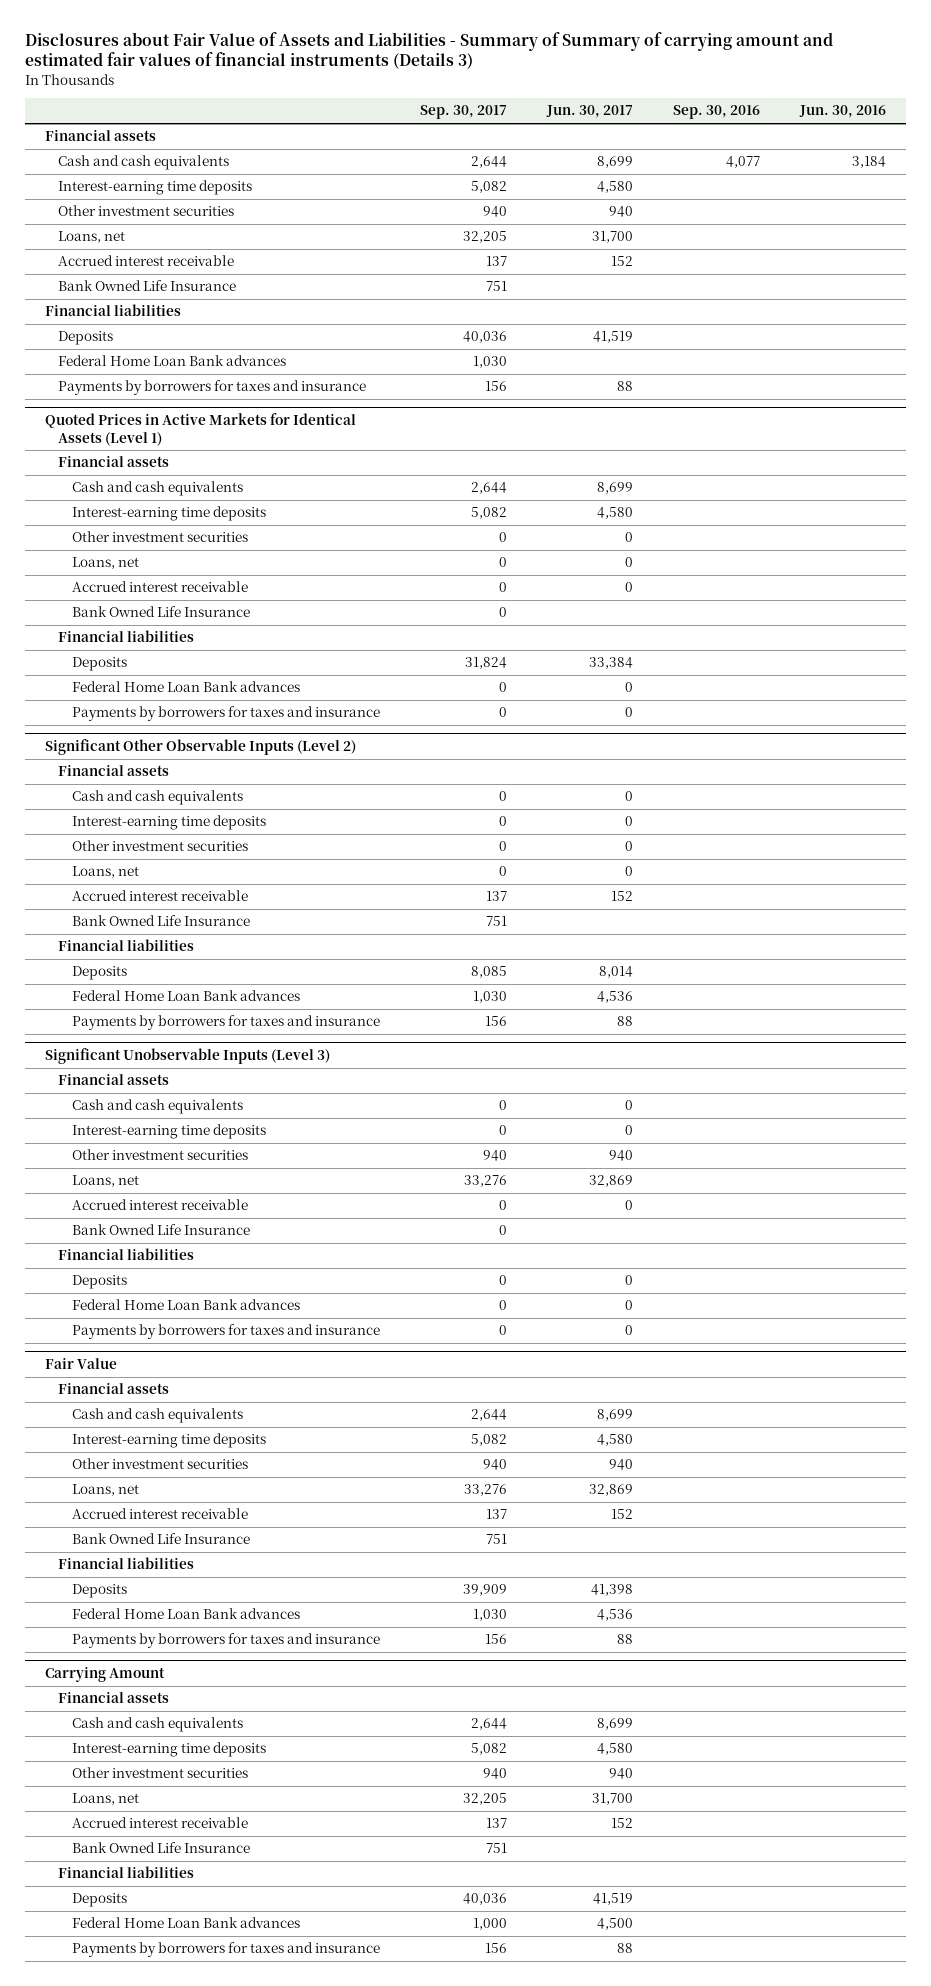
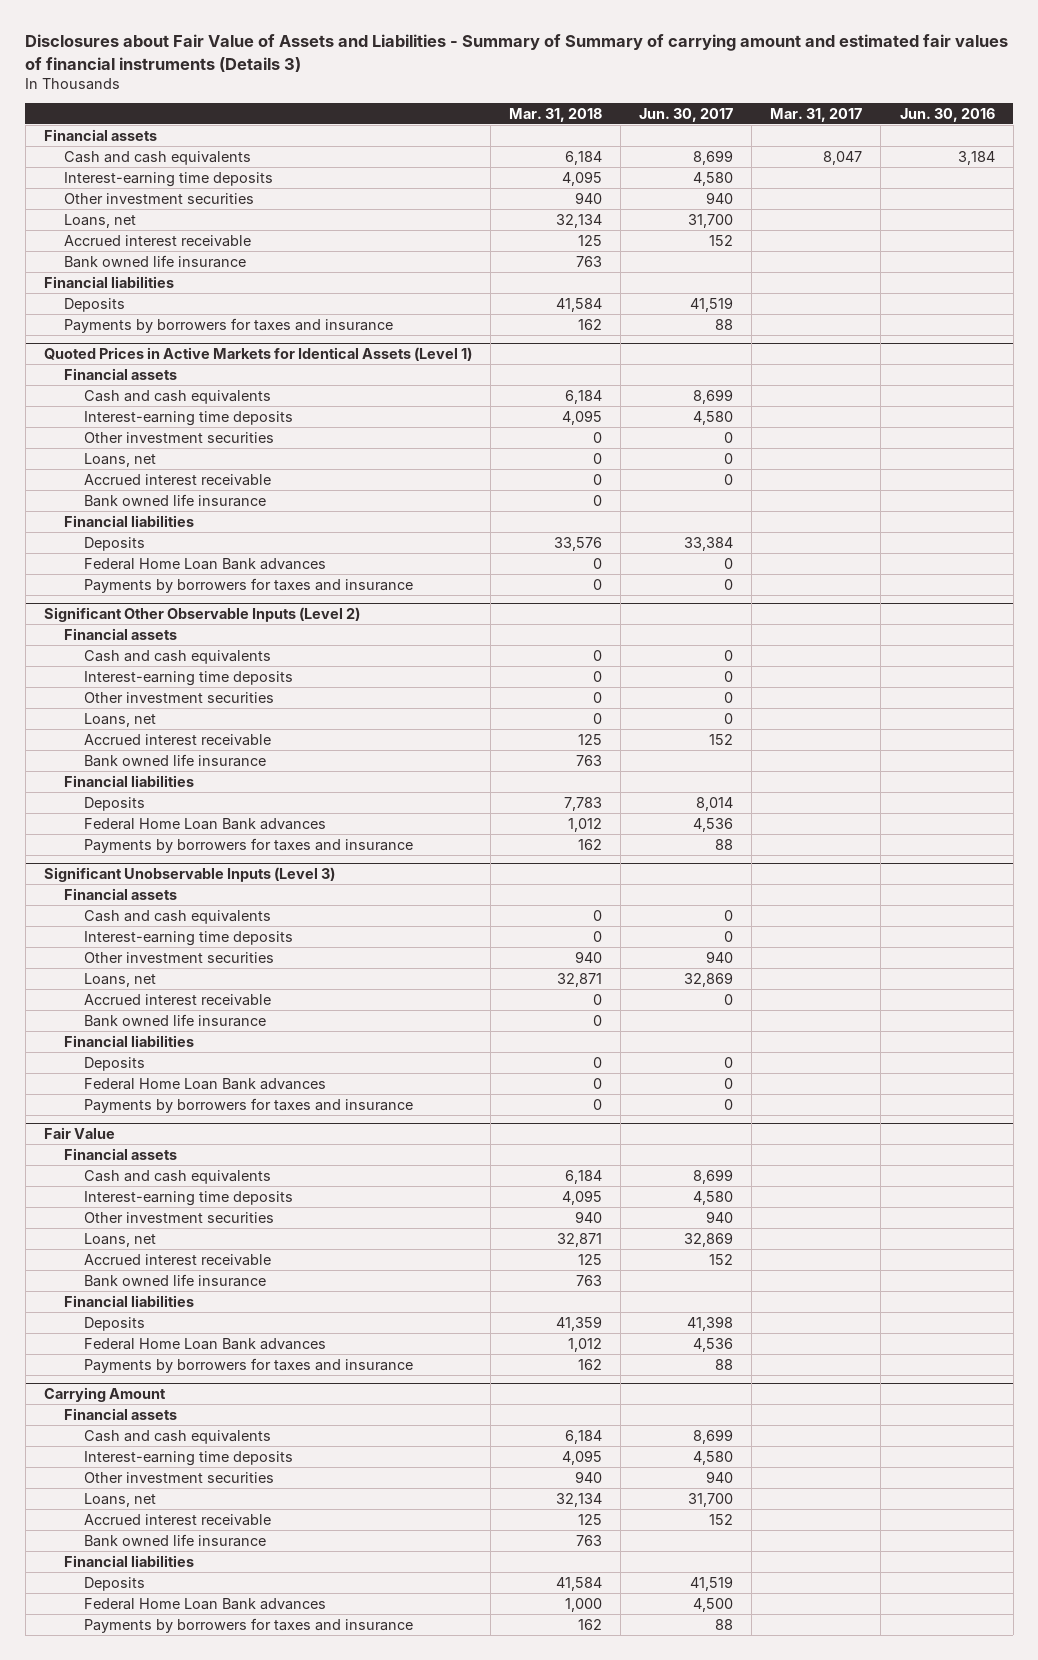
- | Sep. 30, 2017 | Jun. 30, 2017 | Sep. 30, 2016 | Jun. 30, 2016
+ | Mar. 31, 2018 | Jun. 30, 2017 | Mar. 31, 2017 | Jun. 30, 2016
- Bank Owned Life Insurance | 751 | | |
+ Bank owned life insurance | 763 | | |
- Federal Home Loan Bank advances | 1,030 | | |
@ Quoted Prices in Active Markets for Identical Assets (Level 1)
- Bank Owned Life Insurance | 0 | | |
+ Bank owned life insurance | 0 | | |
@ Significant Other Observable Inputs (Level 2)
- Bank Owned Life Insurance | 751 | | |
+ Bank owned life insurance | 763 | | |
@ Significant Unobservable Inputs (Level 3)
- Bank Owned Life Insurance | 0 | | |
+ Bank owned life insurance | 0 | | |
@ Fair Value
- Bank Owned Life Insurance | 751 | | |
+ Bank owned life insurance | 763 | | |
@ Carrying Amount
- Bank Owned Life Insurance | 751 | | |
+ Bank owned life insurance | 763 | | |

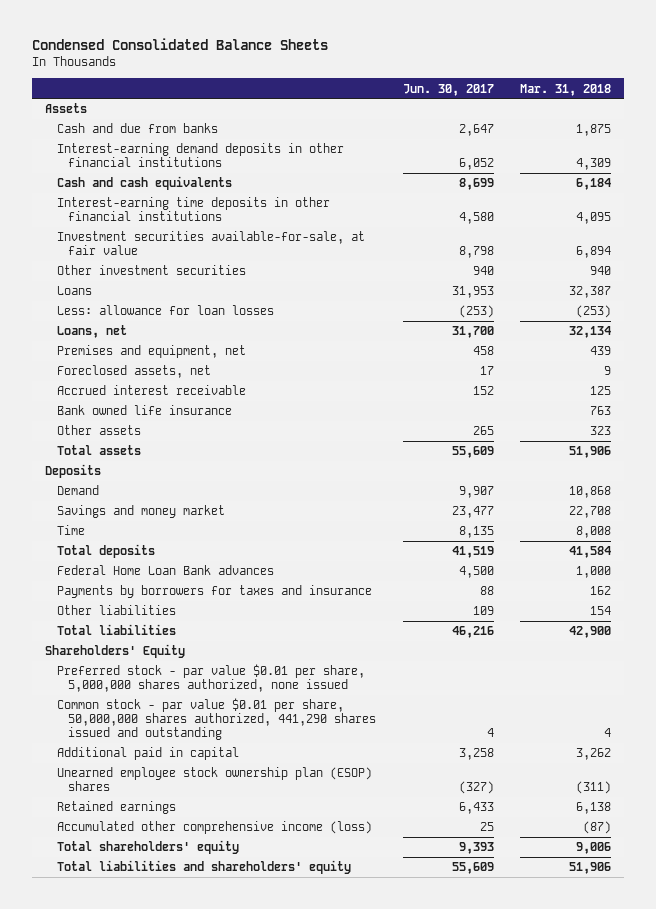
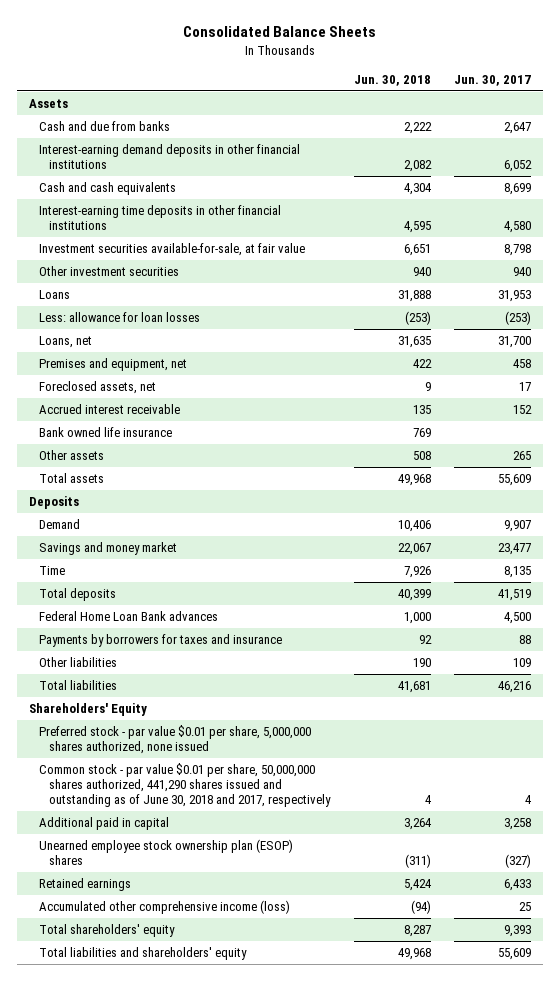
- Condensed Consolidated Balance Sheets
+ Consolidated Balance Sheets
- | Jun. 30, 2017 | Mar. 31, 2018
+ | Jun. 30, 2018 | Jun. 30, 2017
- Common stock - par value $0.01 per share, 50,000,000 shares authorized, 441,290 shares issued and outstanding | 4 | 4
+ Common stock - par value $0.01 per share, 50,000,000 shares authorized, 441,290 shares issued and outstanding as of June 30, 2018 and 2017, respectively | 4 | 4

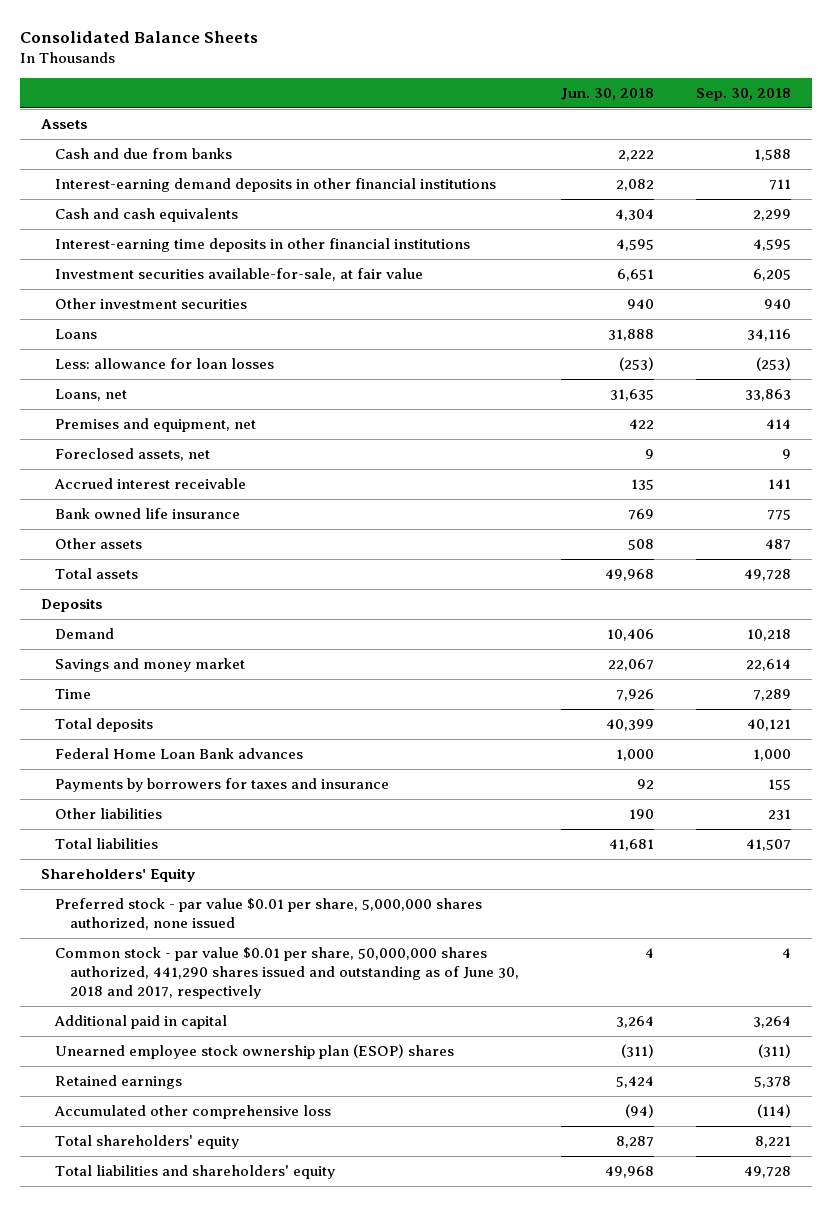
- | Jun. 30, 2018 | Jun. 30, 2017
+ | Jun. 30, 2018 | Sep. 30, 2018
- Accumulated other comprehensive income (loss) | (94) | 25
+ Accumulated other comprehensive loss | (94) | (114)

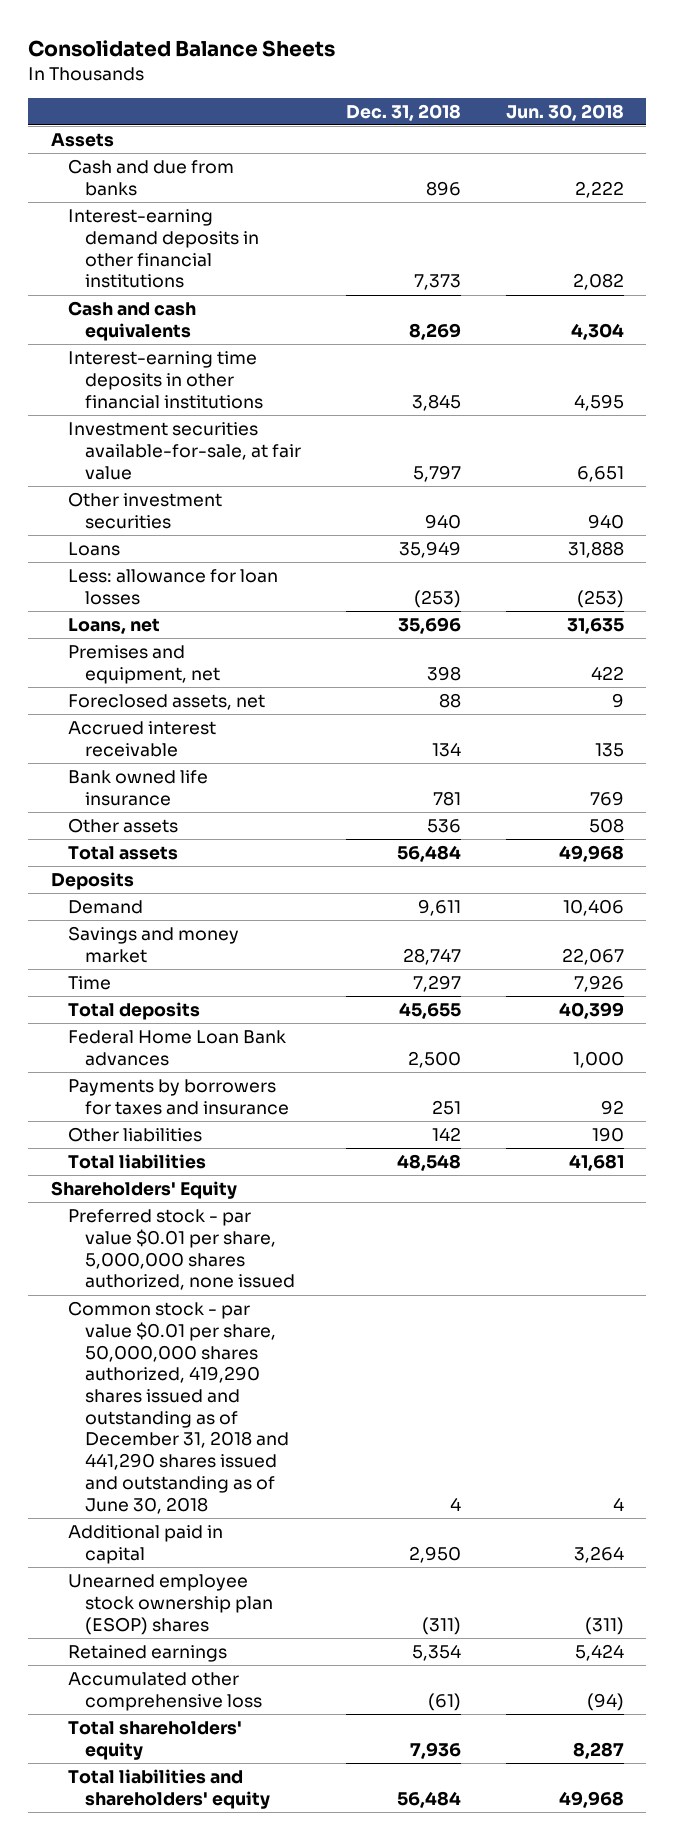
- | Jun. 30, 2018 | Sep. 30, 2018
+ | Dec. 31, 2018 | Jun. 30, 2018
- Common stock - par value $0.01 per share, 50,000,000 shares authorized, 441,290 shares issued and outstanding as of June 30, 2018 and 2017, respectively | 4 | 4
+ Common stock - par value $0.01 per share, 50,000,000 shares authorized, 419,290 shares issued and outstanding as of December 31, 2018 and 441,290 shares issued and outstanding as of June 30, 2018 | 4 | 4

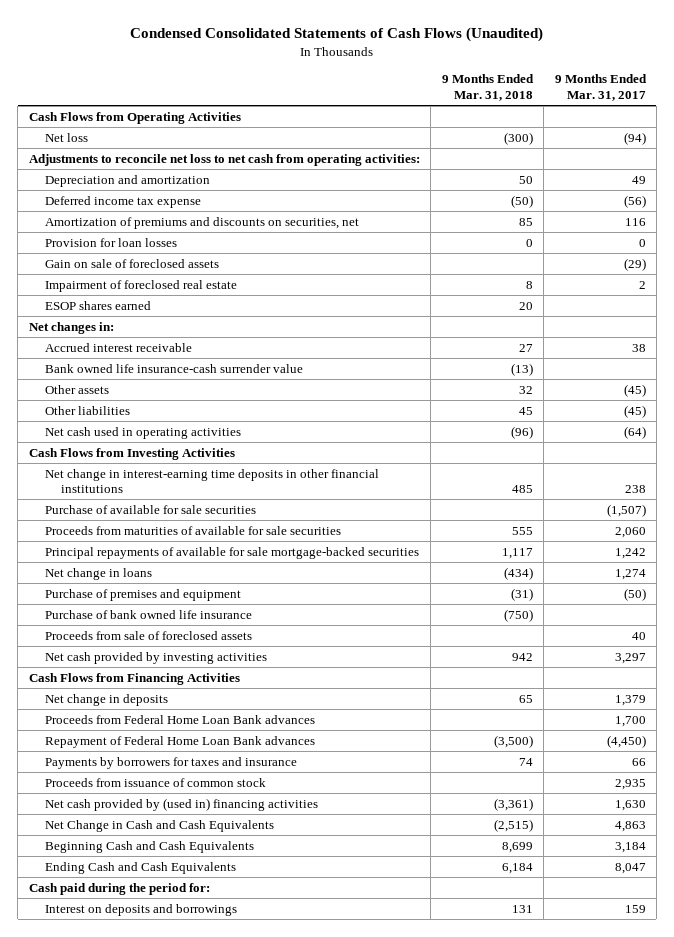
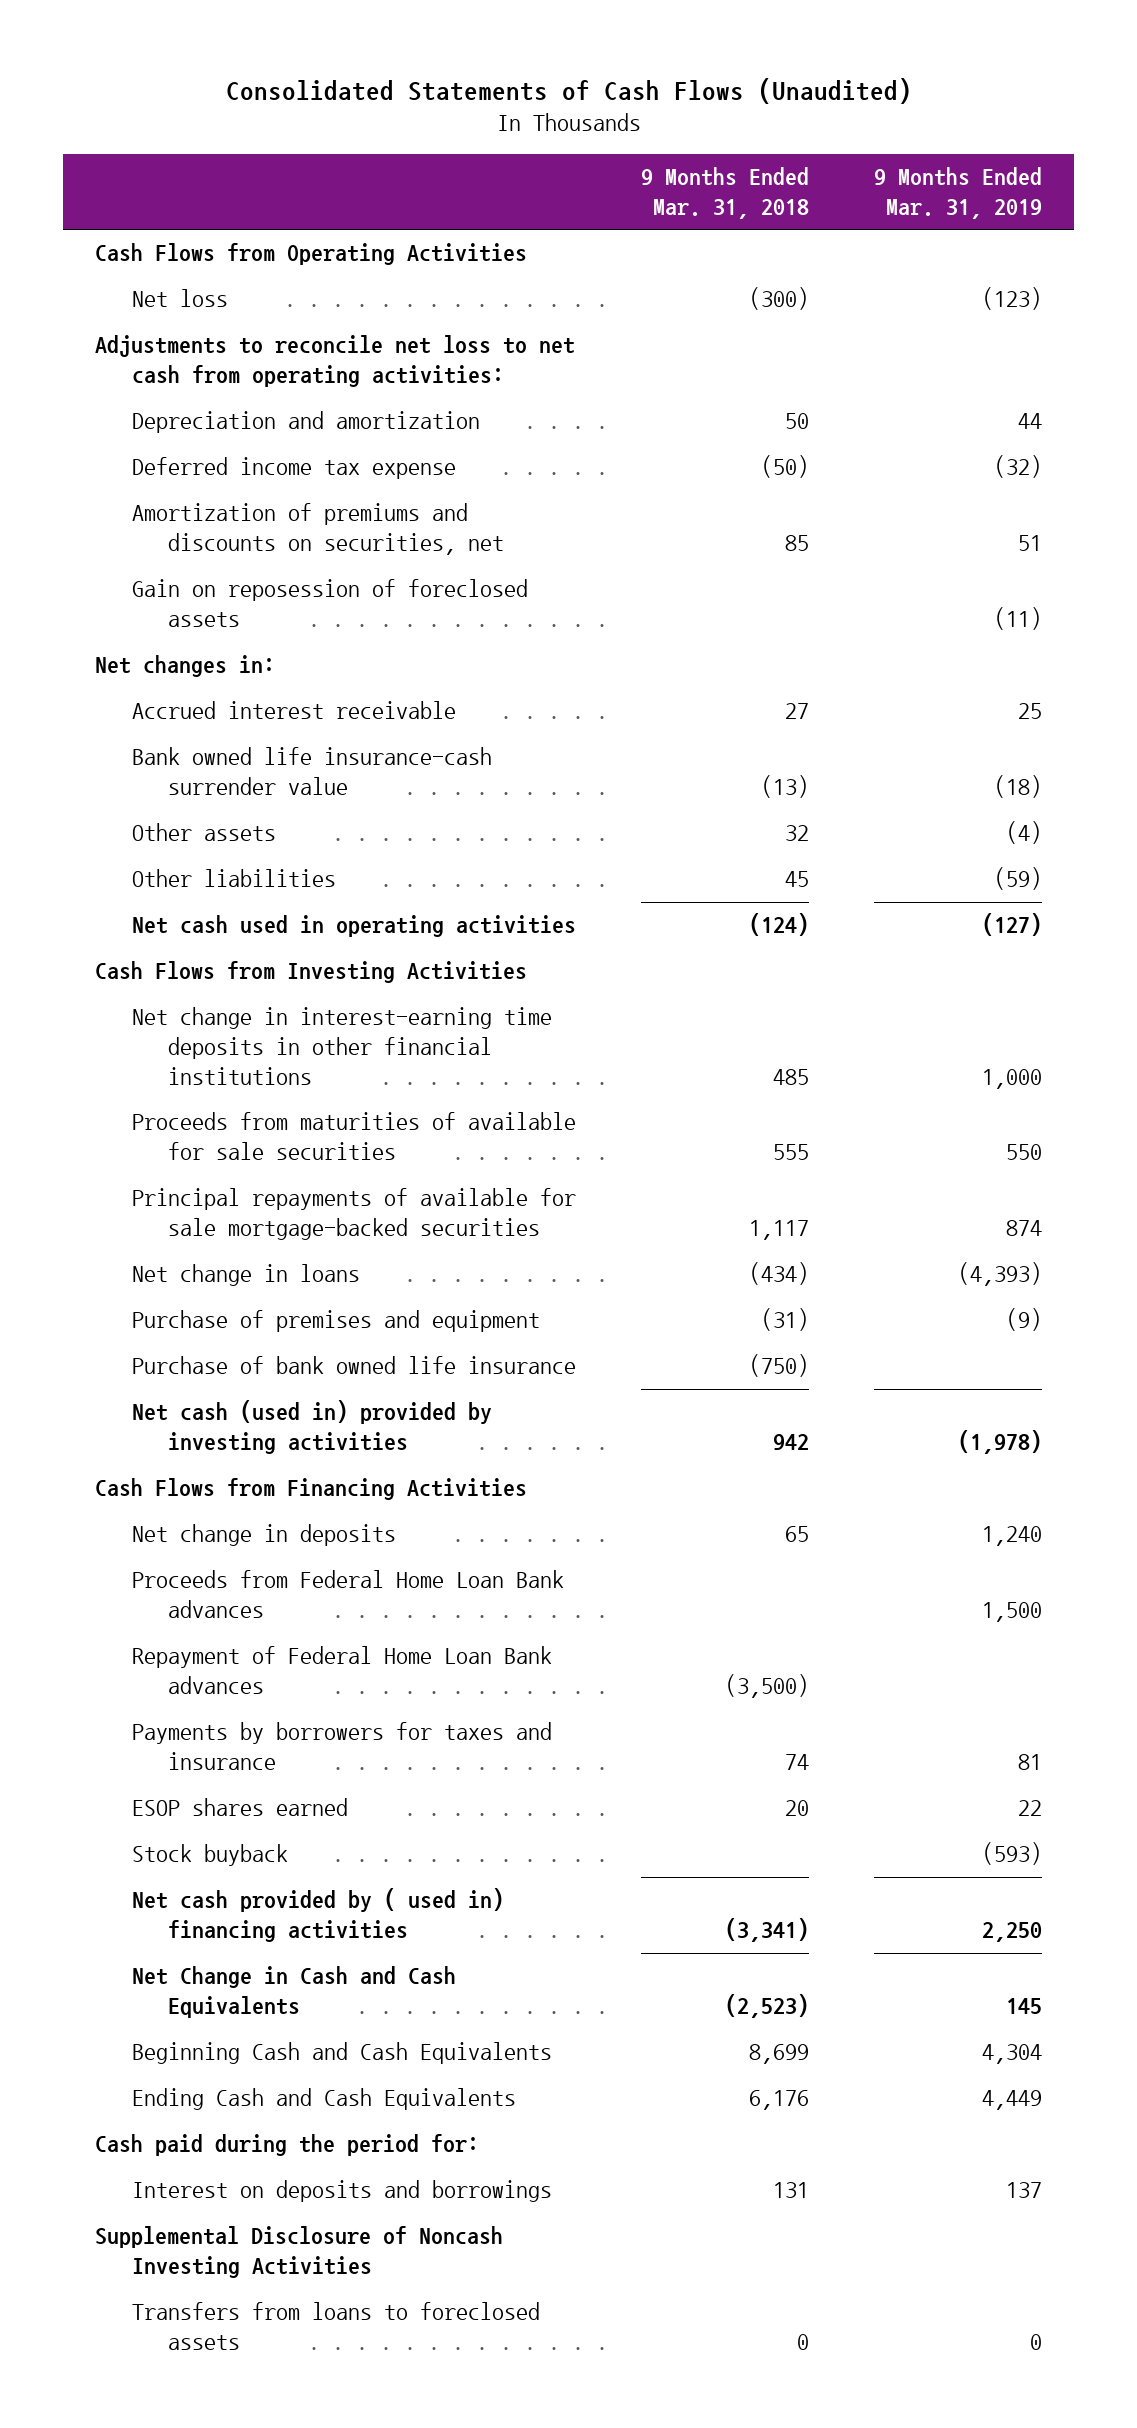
- Condensed Consolidated Statements of Cash Flows (Unaudited)
+ Consolidated Statements of Cash Flows (Unaudited)
- | 9 Months Ended Mar. 31, 2018 | 9 Months Ended Mar. 31, 2017
+ | 9 Months Ended Mar. 31, 2018 | 9 Months Ended Mar. 31, 2019
- Provision for loan losses | 0 | 0
- Gain on sale of foreclosed assets | | (29)
- Impairment of foreclosed real estate | 8 | 2
+ Gain on reposession of foreclosed assets | | (11)
- Net cash used in operating activities | (96) | (64)
+ Net cash used in operating activities | (124) | (127)
- Purchase of available for sale securities | | (1,507)
- Proceeds from sale of foreclosed assets | | 40
- Net cash provided by investing activities | 942 | 3,297
+ Net cash (used in) provided by investing activities | 942 | (1,978)
- Proceeds from issuance of common stock | | 2,935
- Net cash provided by (used in) financing activities | (3,361) | 1,630
- Net Change in Cash and Cash Equivalents | (2,515) | 4,863
moved down: ESOP shares earned | 20 | 22
+ Stock buyback | | (593)
+ Net cash provided by ( used in) financing activities | (3,341) | 2,250
+ Net Change in Cash and Cash Equivalents | (2,523) | 145
- Ending Cash and Cash Equivalents | 6,184 | 8,047
+ Ending Cash and Cash Equivalents | 6,176 | 4,449
+ Supplemental Disclosure of Noncash Investing Activities
+ Transfers from loans to foreclosed assets | 0 | 0

